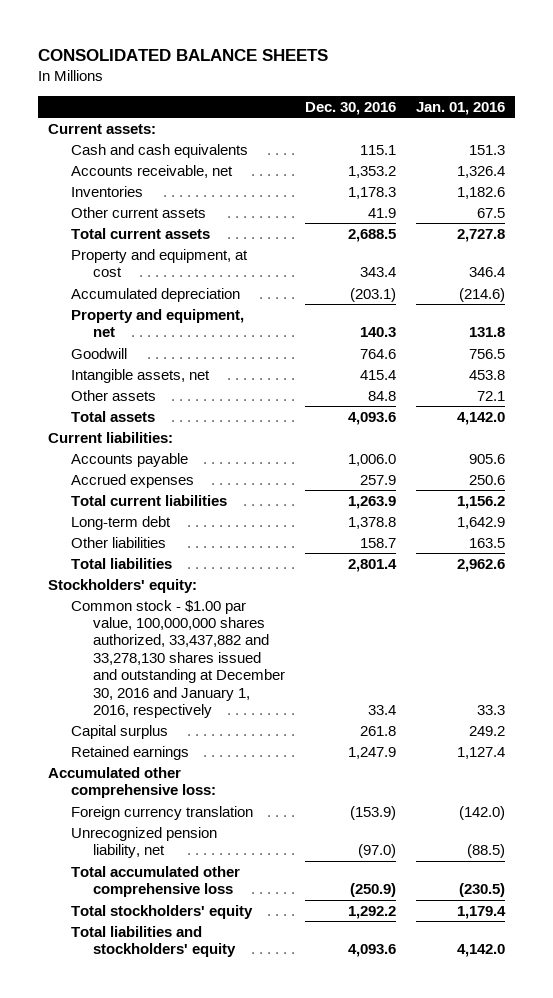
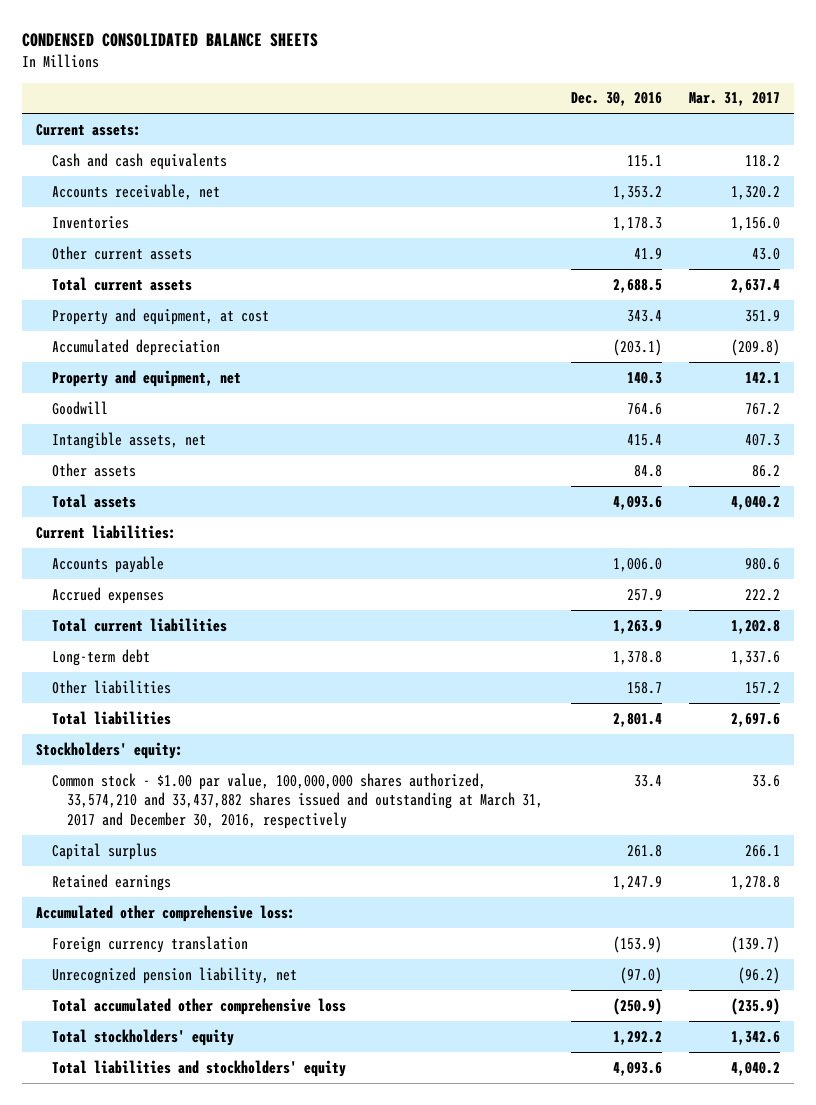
- CONSOLIDATED BALANCE SHEETS
+ CONDENSED CONSOLIDATED BALANCE SHEETS
- | Dec. 30, 2016 | Jan. 01, 2016
+ | Dec. 30, 2016 | Mar. 31, 2017
- Common stock - $1.00 par value, 100,000,000 shares authorized, 33,437,882 and 33,278,130 shares issued and outstanding at December 30, 2016 and January 1, 2016, respectively | 33.4 | 33.3
+ Common stock - $1.00 par value, 100,000,000 shares authorized, 33,574,210 and 33,437,882 shares issued and outstanding at March 31, 2017 and December 30, 2016, respectively | 33.4 | 33.6

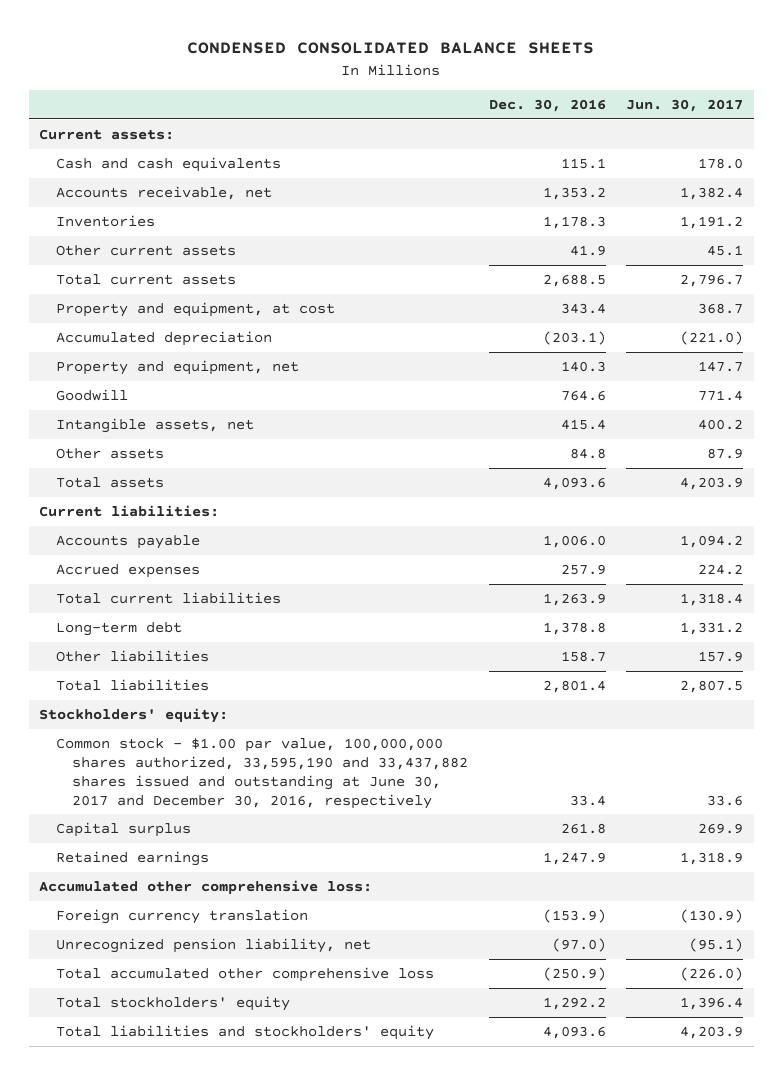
- | Dec. 30, 2016 | Mar. 31, 2017
+ | Dec. 30, 2016 | Jun. 30, 2017
- Common stock - $1.00 par value, 100,000,000 shares authorized, 33,574,210 and 33,437,882 shares issued and outstanding at March 31, 2017 and December 30, 2016, respectively | 33.4 | 33.6
+ Common stock - $1.00 par value, 100,000,000 shares authorized, 33,595,190 and 33,437,882 shares issued and outstanding at June 30, 2017 and December 30, 2016, respectively | 33.4 | 33.6

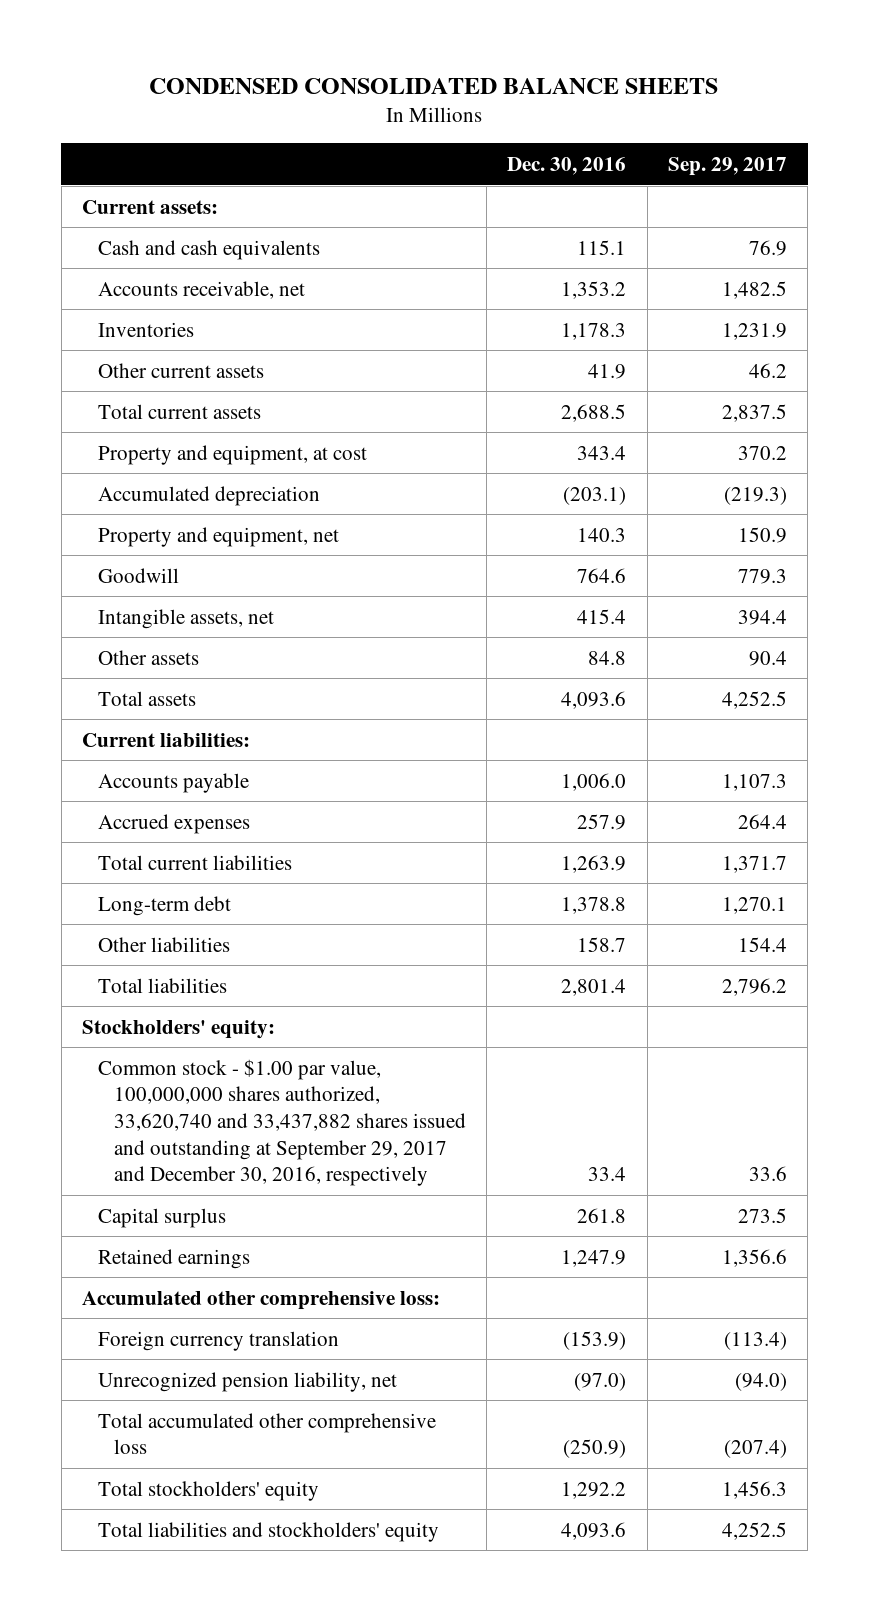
- | Dec. 30, 2016 | Jun. 30, 2017
+ | Dec. 30, 2016 | Sep. 29, 2017
- Common stock - $1.00 par value, 100,000,000 shares authorized, 33,595,190 and 33,437,882 shares issued and outstanding at June 30, 2017 and December 30, 2016, respectively | 33.4 | 33.6
+ Common stock - $1.00 par value, 100,000,000 shares authorized, 33,620,740 and 33,437,882 shares issued and outstanding at September 29, 2017 and December 30, 2016, respectively | 33.4 | 33.6

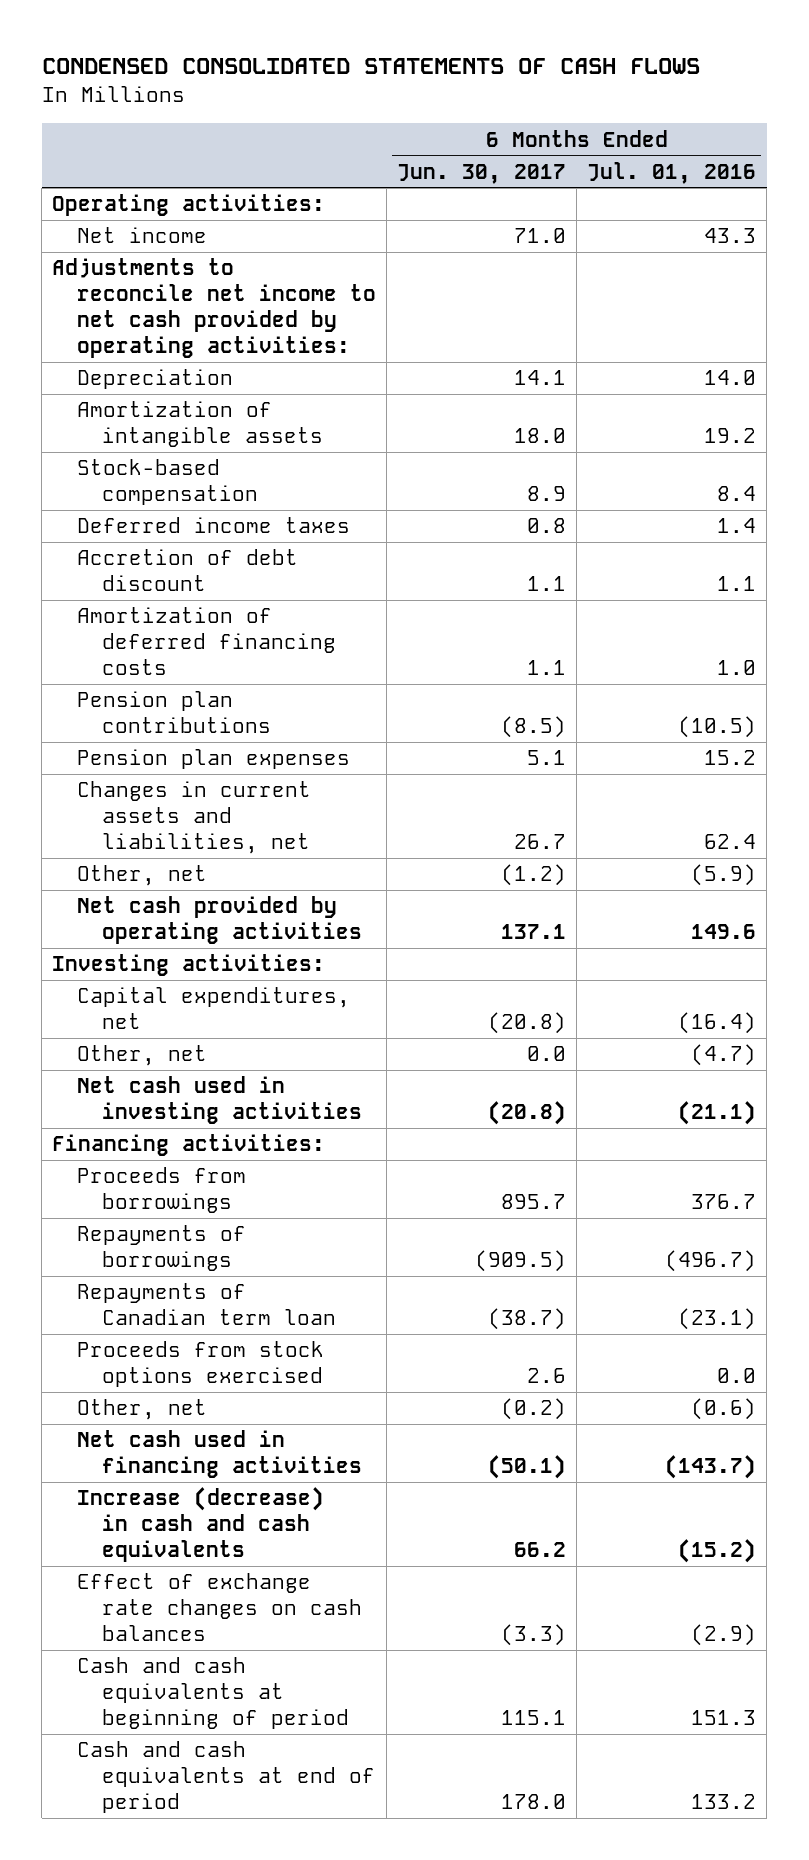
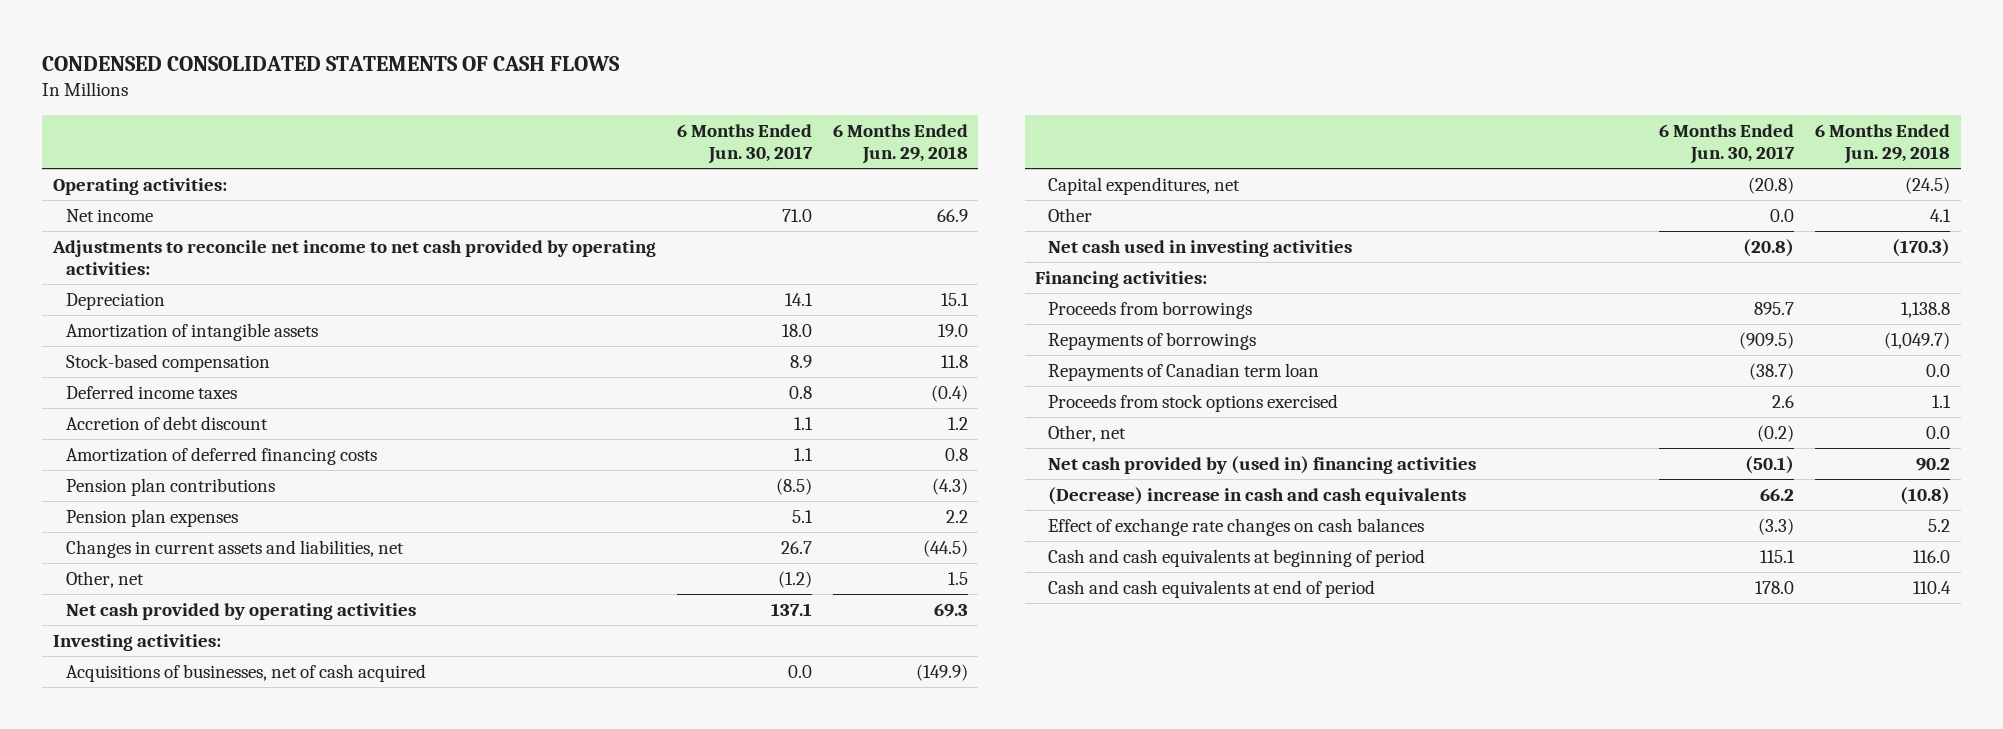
- | 6 Months Ended Jun. 30, 2017 | 6 Months Ended Jul. 01, 2016
+ | 6 Months Ended Jun. 30, 2017 | 6 Months Ended Jun. 29, 2018
+ Acquisitions of businesses, net of cash acquired | 0.0 | (149.9)
- Other, net | 0.0 | (4.7)
+ Other | 0.0 | 4.1
- Net cash used in financing activities | (50.1) | (143.7)
- Increase (decrease) in cash and cash equivalents | 66.2 | (15.2)
+ Net cash provided by (used in) financing activities | (50.1) | 90.2
+ (Decrease) increase in cash and cash equivalents | 66.2 | (10.8)

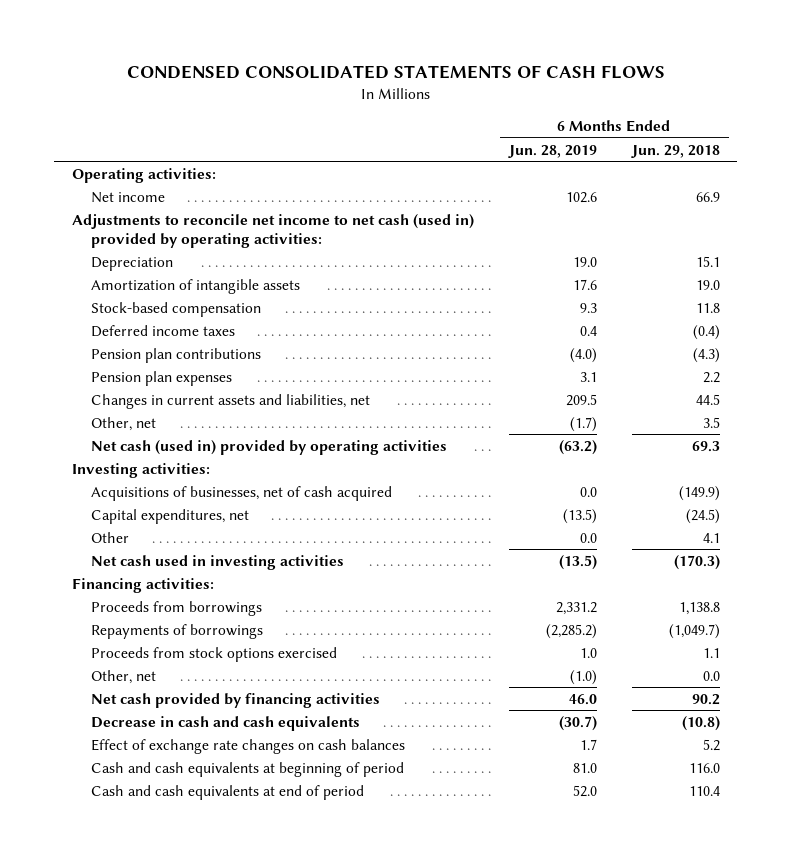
- | 6 Months Ended Jun. 30, 2017 | 6 Months Ended Jun. 29, 2018
+ | 6 Months Ended Jun. 28, 2019 | 6 Months Ended Jun. 29, 2018
- Adjustments to reconcile net income to net cash provided by operating activities:
+ Adjustments to reconcile net income to net cash (used in) provided by operating activities:
- Accretion of debt discount | 1.1 | 1.2
- Amortization of deferred financing costs | 1.1 | 0.8
- Changes in current assets and liabilities, net | 26.7 | (44.5)
- Other, net | (1.2) | 1.5
- Net cash provided by operating activities | 137.1 | 69.3
+ Changes in current assets and liabilities, net | 209.5 | 44.5
+ Other, net | (1.7) | 3.5
+ Net cash (used in) provided by operating activities | (63.2) | 69.3
- Repayments of Canadian term loan | (38.7) | 0.0
- Net cash provided by (used in) financing activities | (50.1) | 90.2
- (Decrease) increase in cash and cash equivalents | 66.2 | (10.8)
+ Net cash provided by financing activities | 46.0 | 90.2
+ Decrease in cash and cash equivalents | (30.7) | (10.8)

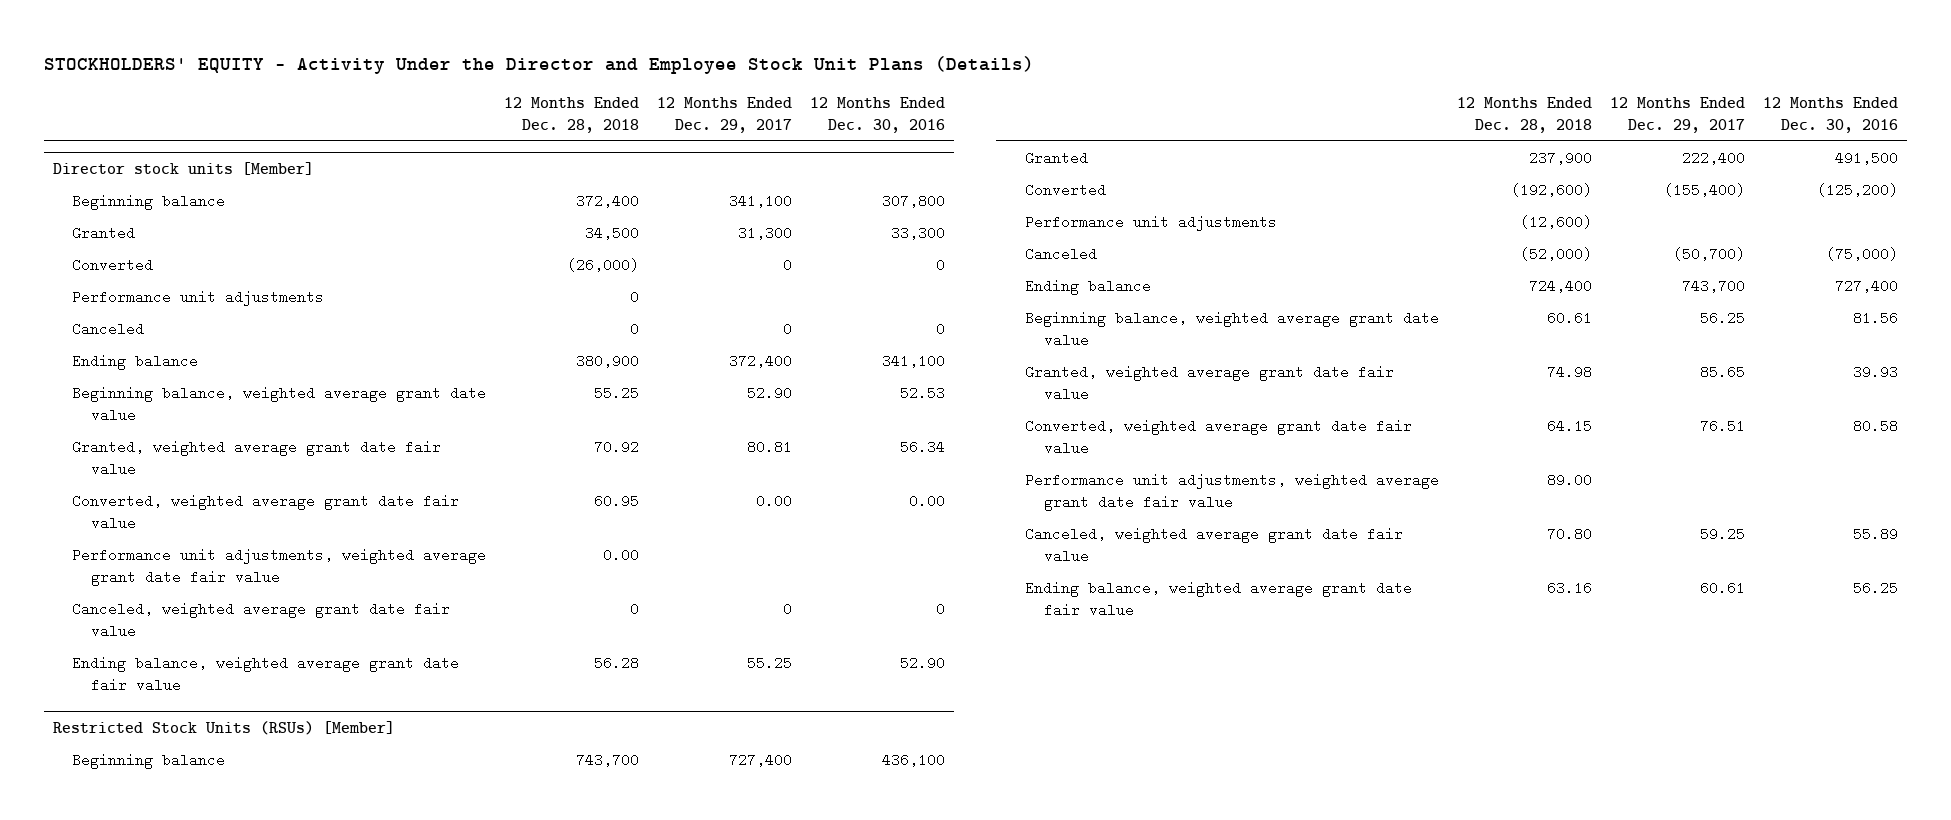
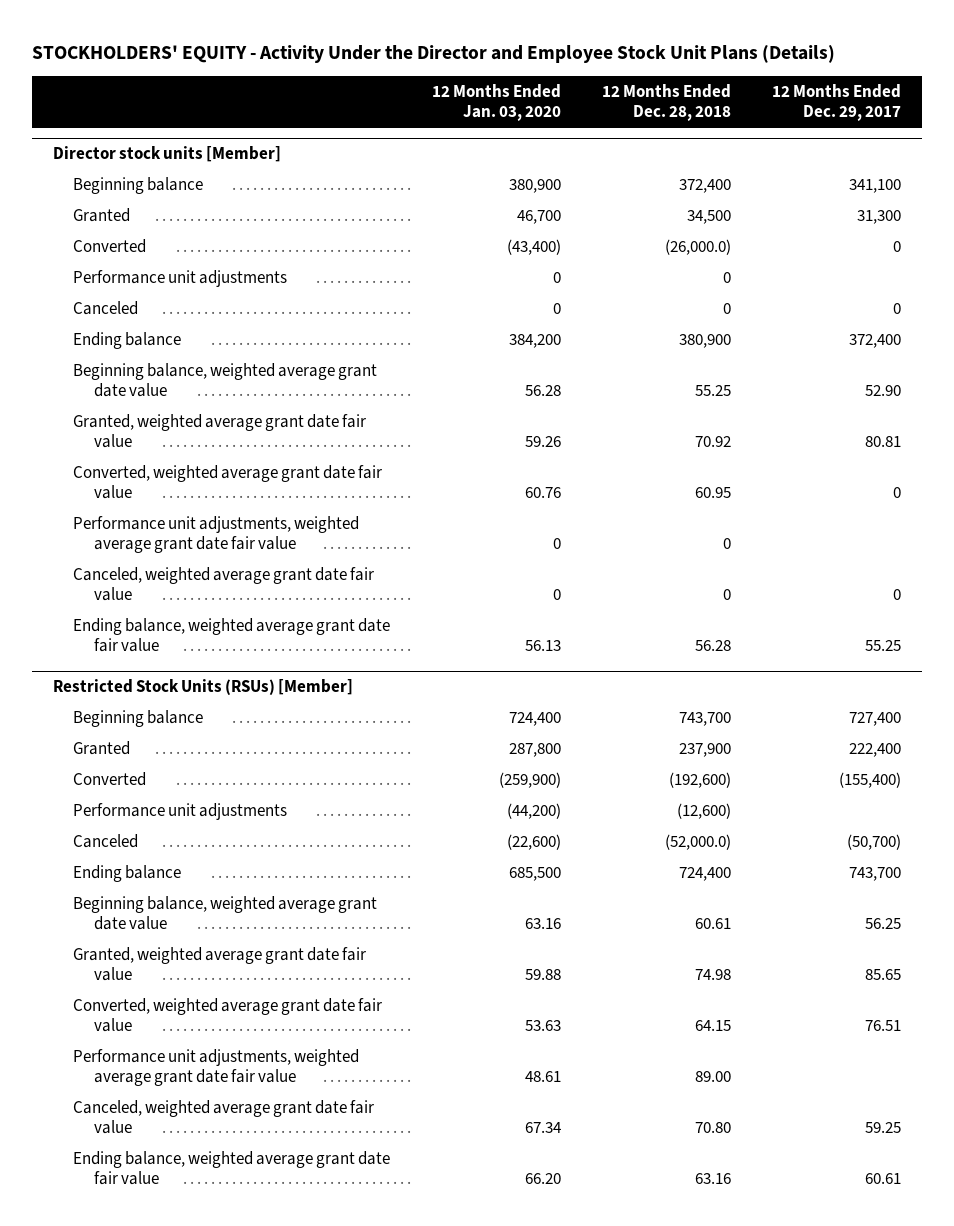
- | 12 Months Ended Dec. 28, 2018 | 12 Months Ended Dec. 29, 2017 | 12 Months Ended Dec. 30, 2016
+ | 12 Months Ended Jan. 03, 2020 | 12 Months Ended Dec. 28, 2018 | 12 Months Ended Dec. 29, 2017
@ Director stock units [Member]
- Converted | (26,000) | 0 | 0
+ Converted | (43,400) | (26,000.0) | 0
- Converted, weighted average grant date fair value | 60.95 | 0.00 | 0.00
- Performance unit adjustments, weighted average grant date fair value | 0.00 | |
+ Converted, weighted average grant date fair value | 60.76 | 60.95 | 0
+ Performance unit adjustments, weighted average grant date fair value | 0 | 0 |
@ Restricted Stock Units (RSUs) [Member]
- Canceled | (52,000) | (50,700) | (75,000)
+ Canceled | (22,600) | (52,000.0) | (50,700)

